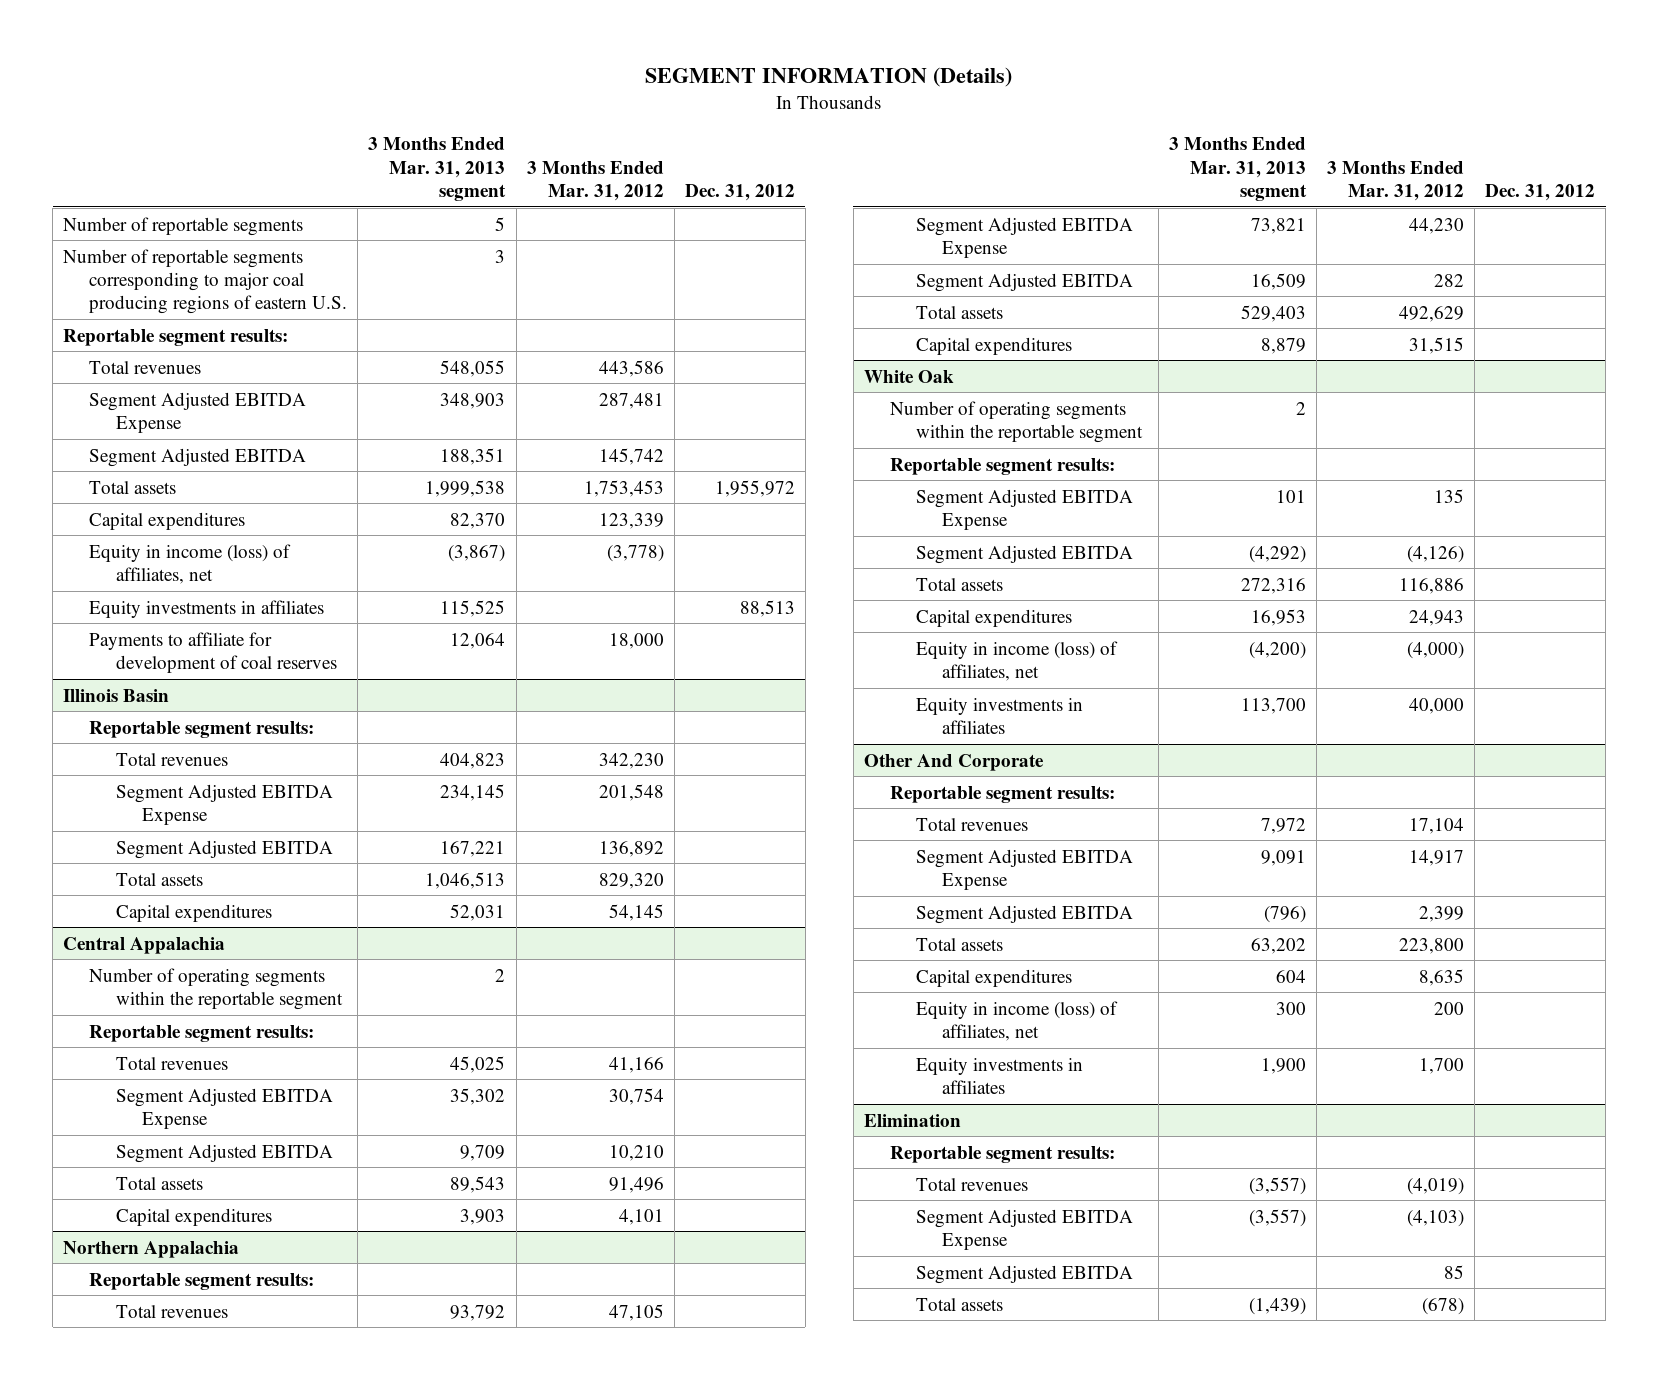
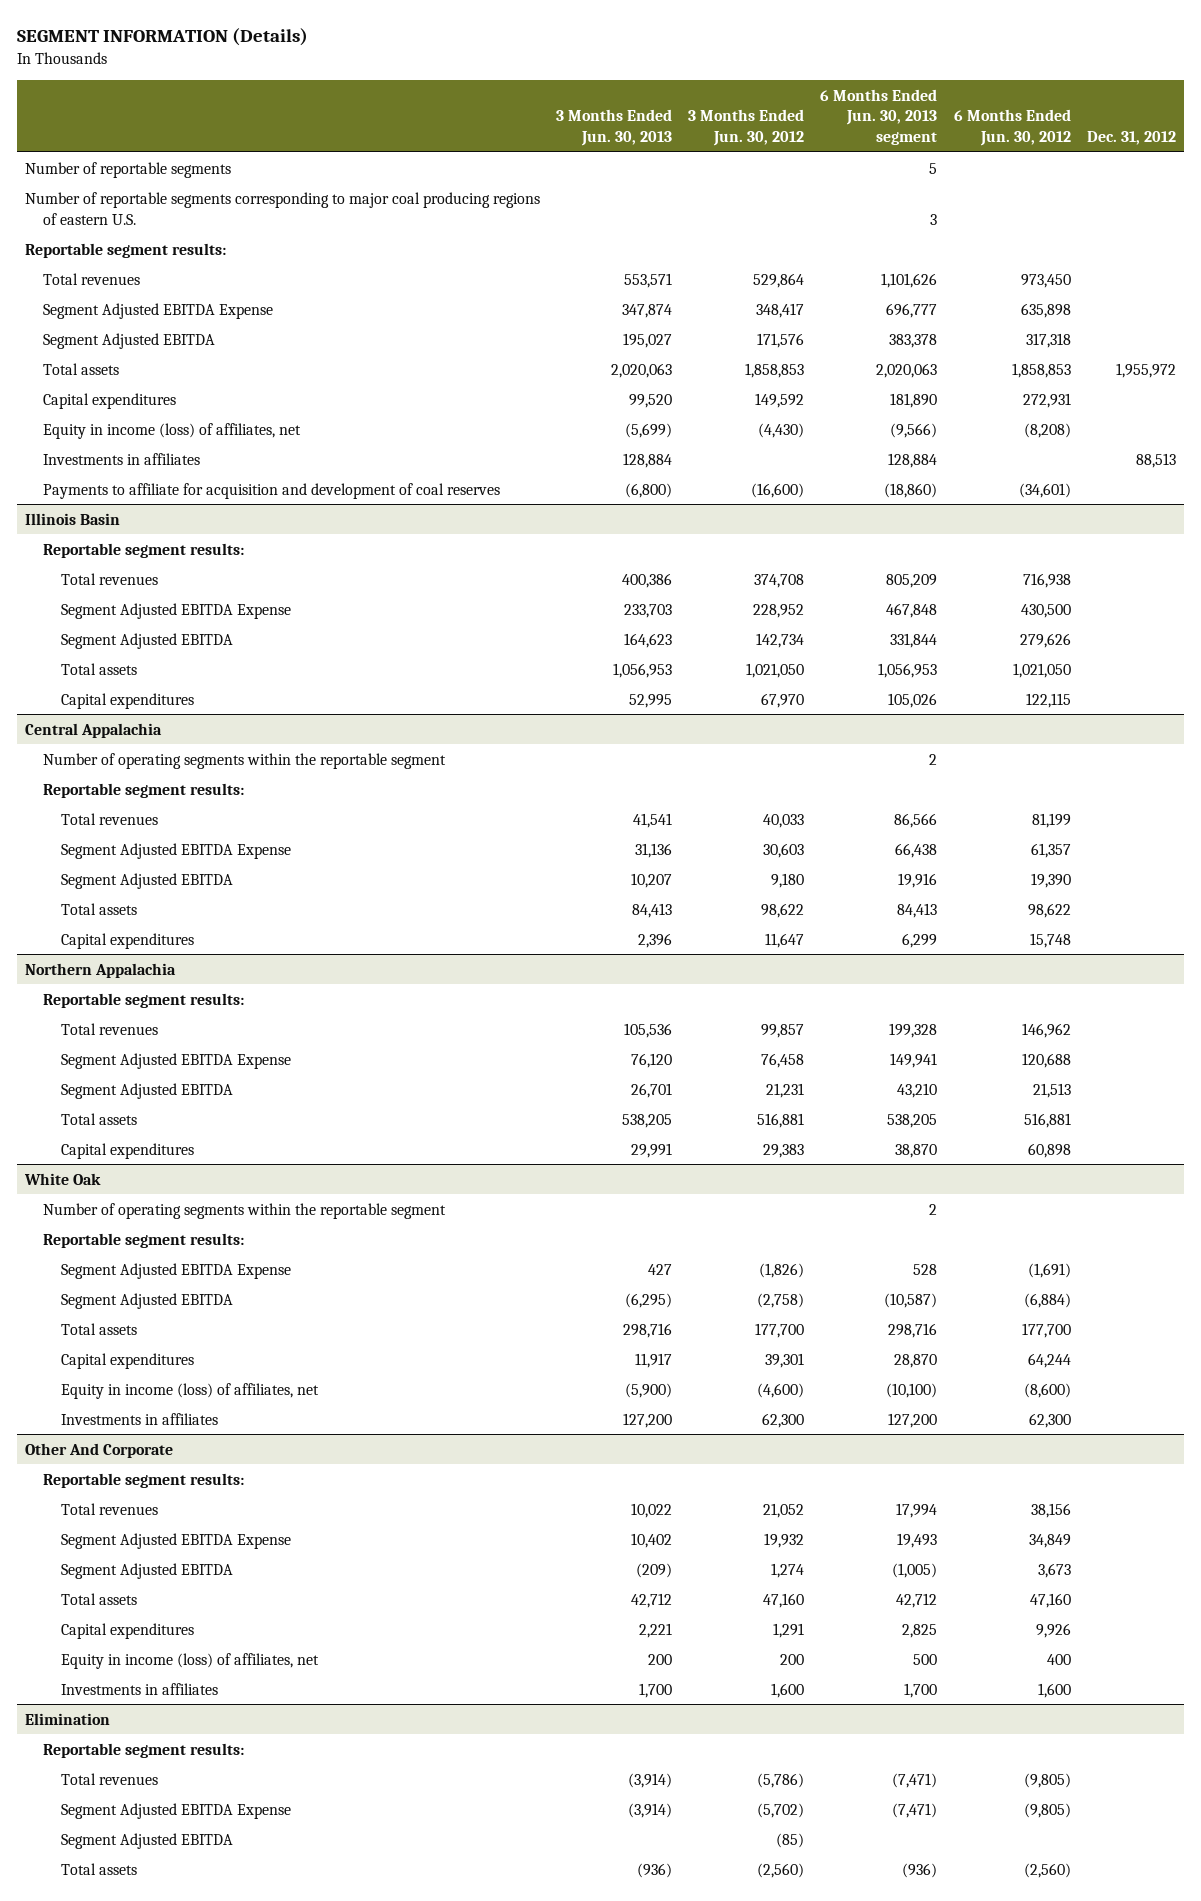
- | 3 Months Ended Mar. 31, 2013 segment | 3 Months Ended Mar. 31, 2012 | Dec. 31, 2012
+ | 3 Months Ended Jun. 30, 2013 | 3 Months Ended Jun. 30, 2012 | 6 Months Ended Jun. 30, 2013 segment | 6 Months Ended Jun. 30, 2012 | Dec. 31, 2012
- Equity investments in affiliates | 115,525 | | 88,513
- Payments to affiliate for development of coal reserves | 12,064 | 18,000 |
+ Investments in affiliates | 128,884 | | 128,884 | | 88,513
+ Payments to affiliate for acquisition and development of coal reserves | (6,800) | (16,600) | (18,860) | (34,601) |
@ White Oak
- Equity investments in affiliates | 113,700 | 40,000 |
+ Investments in affiliates | 127,200 | 62,300 | 127,200 | 62,300 |
@ Other And Corporate
- Equity investments in affiliates | 1,900 | 1,700 |
+ Investments in affiliates | 1,700 | 1,600 | 1,700 | 1,600 |

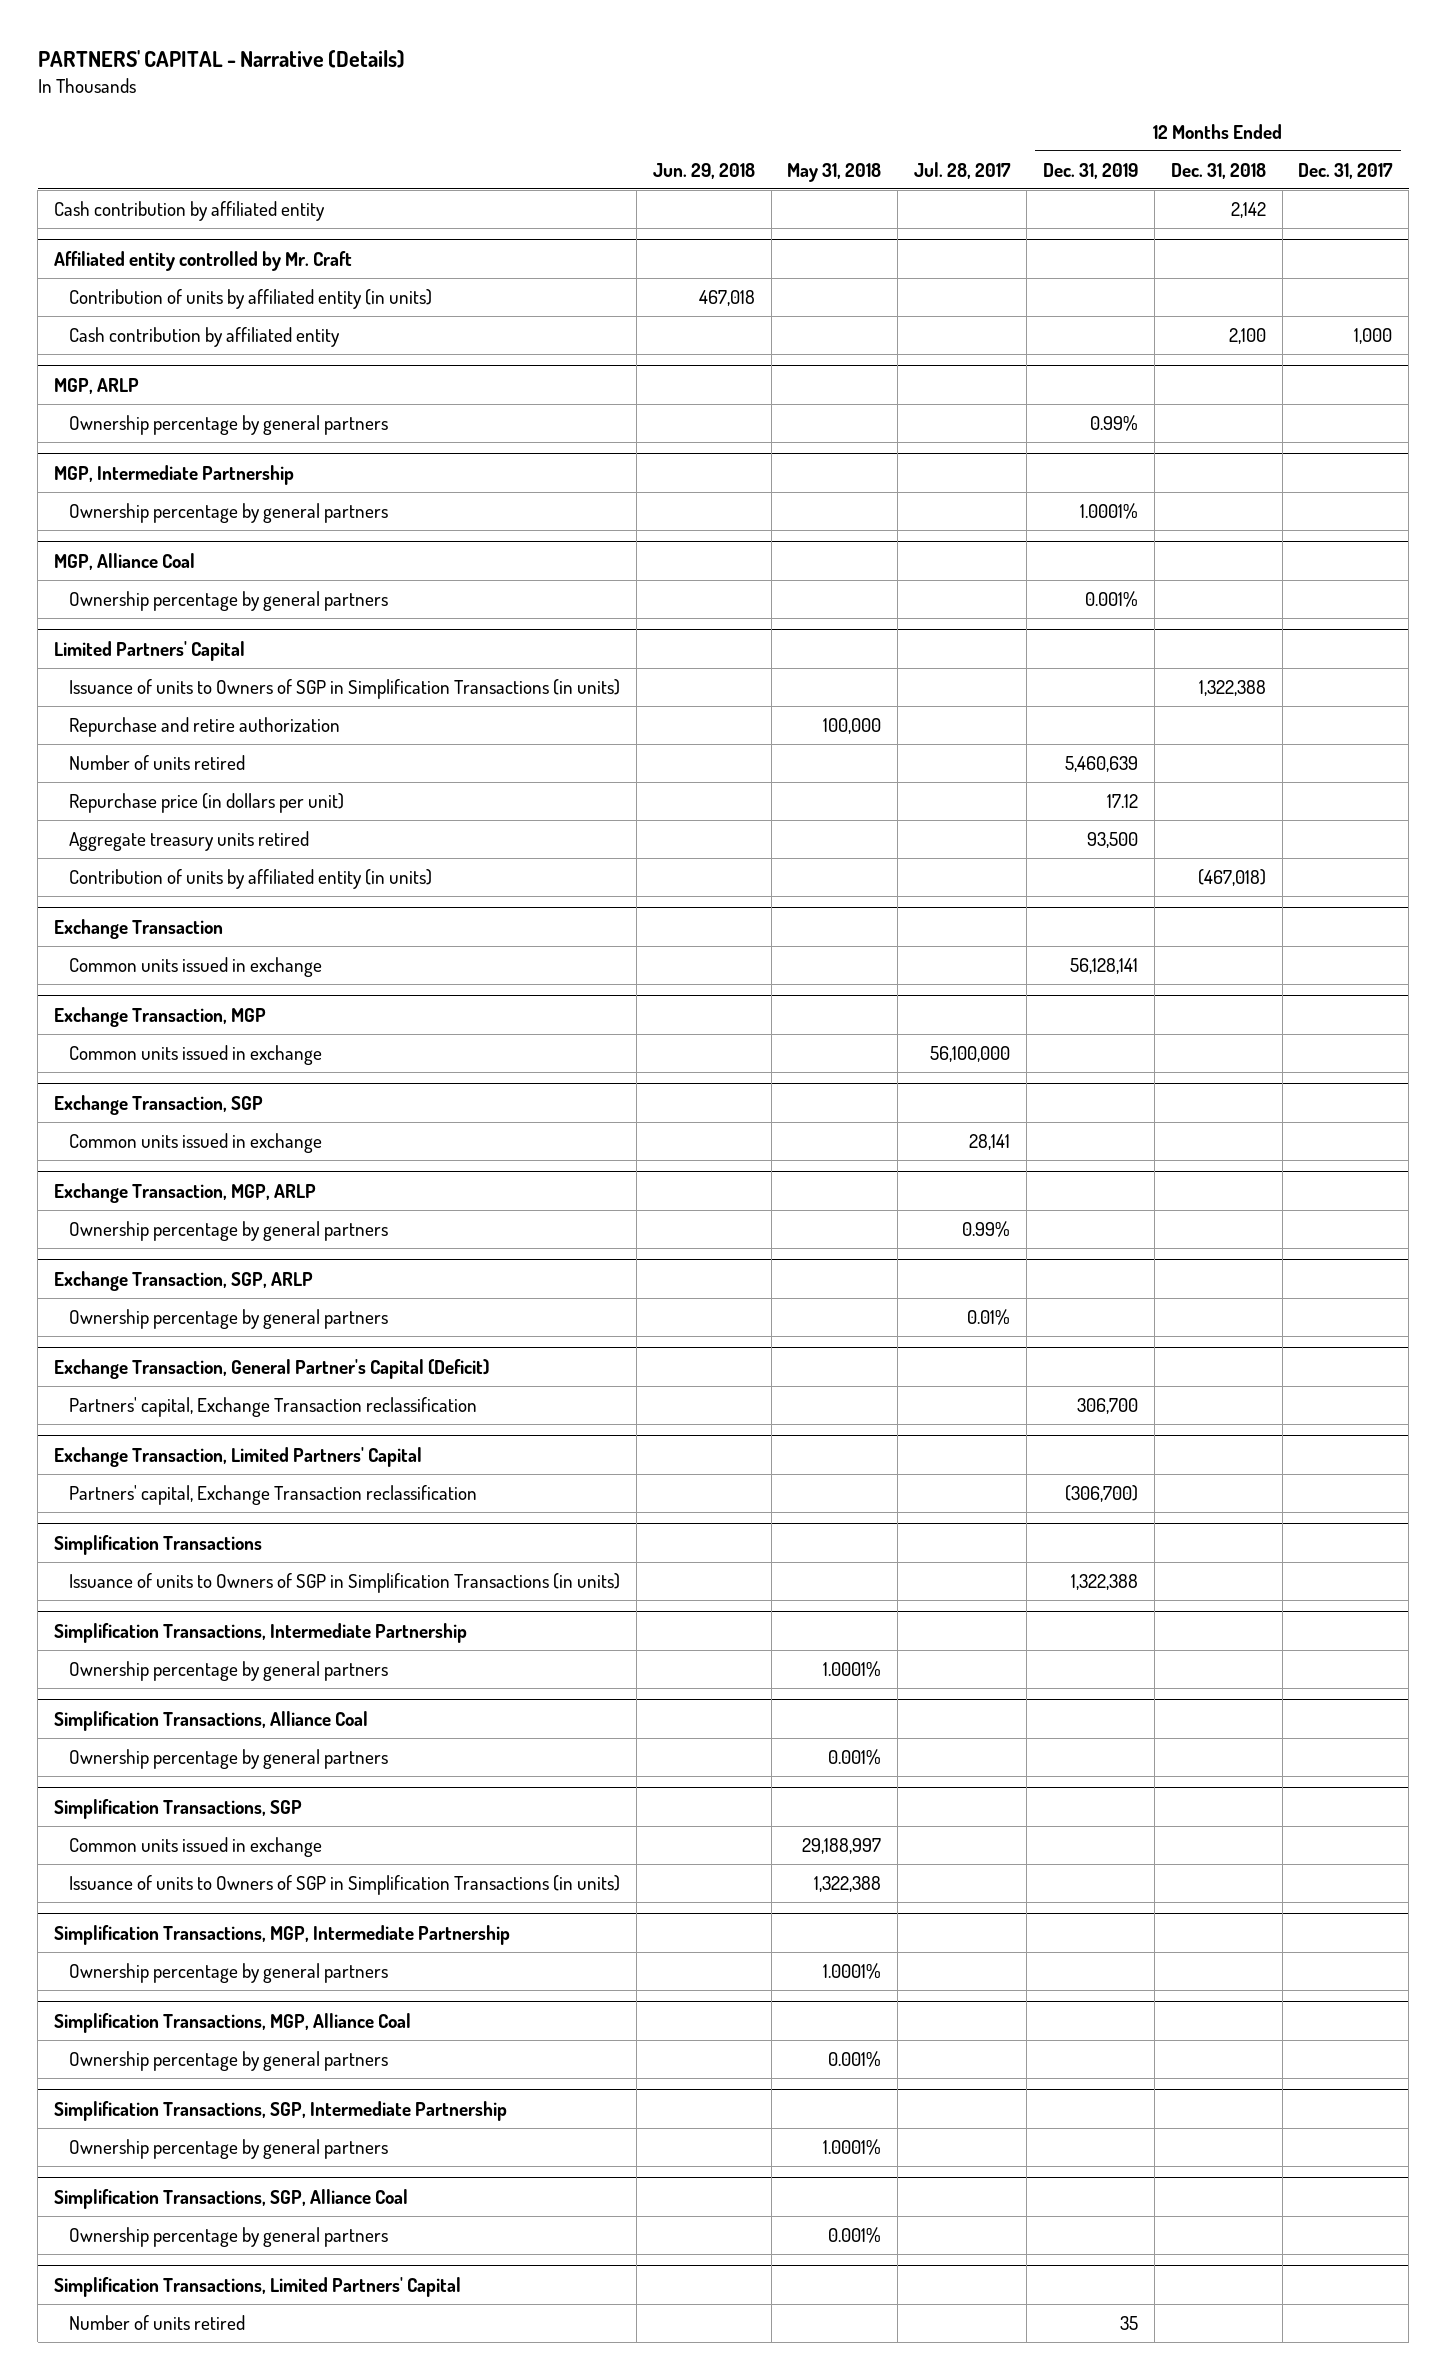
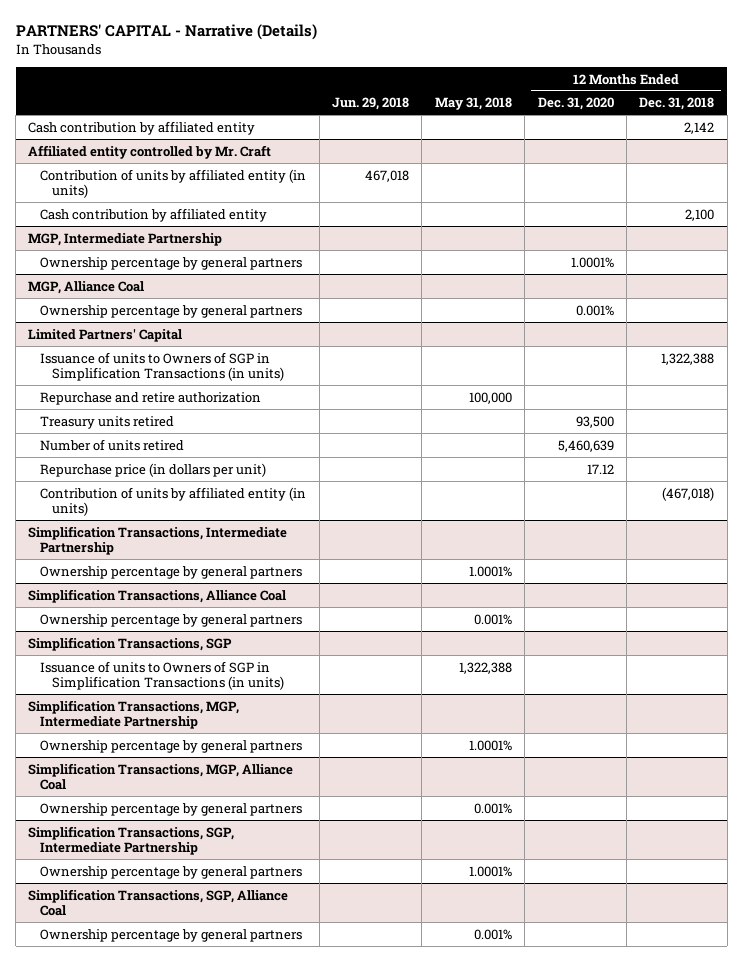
- | Jun. 29, 2018 | May 31, 2018 | Jul. 28, 2017 | 12 Months Ended Dec. 31, 2019 | 12 Months Ended Dec. 31, 2018 | 12 Months Ended Dec. 31, 2017
+ | Jun. 29, 2018 | May 31, 2018 | 12 Months Ended Dec. 31, 2020 | 12 Months Ended Dec. 31, 2018
- MGP, ARLP
- Ownership percentage by general partners | | | | 0.99% | |
@ Limited Partners' Capital
+ Treasury units retired | | | 93,500 |
- Aggregate treasury units retired | | | | 93,500 | |
- Exchange Transaction
- Common units issued in exchange | | | | 56,128,141 | |
- Exchange Transaction, MGP
- Common units issued in exchange | | | 56,100,000 | | |
- Exchange Transaction, SGP
- Common units issued in exchange | | | 28,141 | | |
- Exchange Transaction, MGP, ARLP
- Ownership percentage by general partners | | | 0.99% | | |
- Exchange Transaction, SGP, ARLP
- Ownership percentage by general partners | | | 0.01% | | |
- Exchange Transaction, General Partner's Capital (Deficit)
- Partners' capital, Exchange Transaction reclassification | | | | 306,700 | |
- Exchange Transaction, Limited Partners' Capital
- Partners' capital, Exchange Transaction reclassification | | | | (306,700) | |
- Simplification Transactions
- Issuance of units to Owners of SGP in Simplification Transactions (in units) | | | | 1,322,388 | |
@ Simplification Transactions, SGP
- Common units issued in exchange | | 29,188,997 | | | |
- Simplification Transactions, Limited Partners' Capital
- Number of units retired | | | | 35 | |

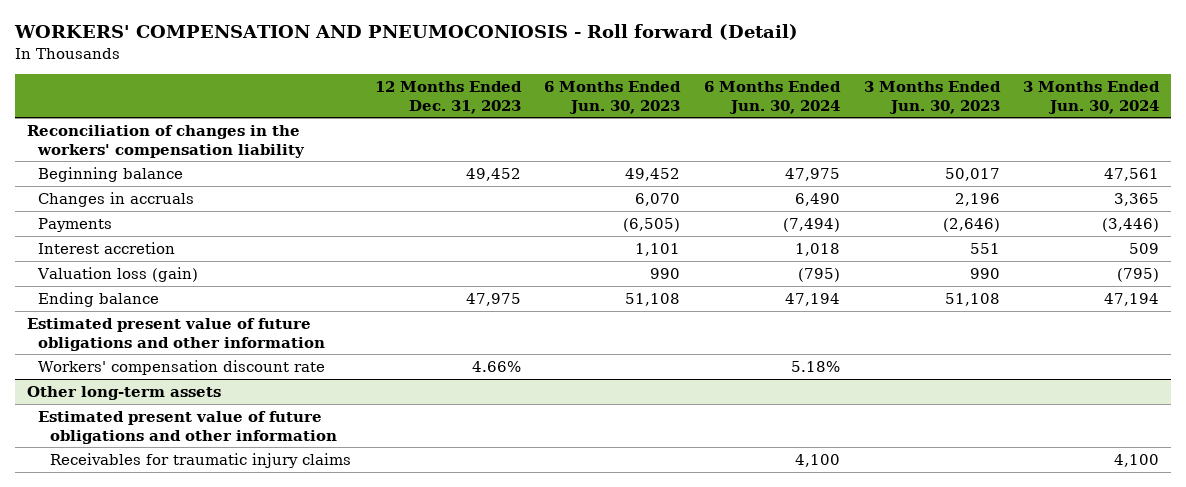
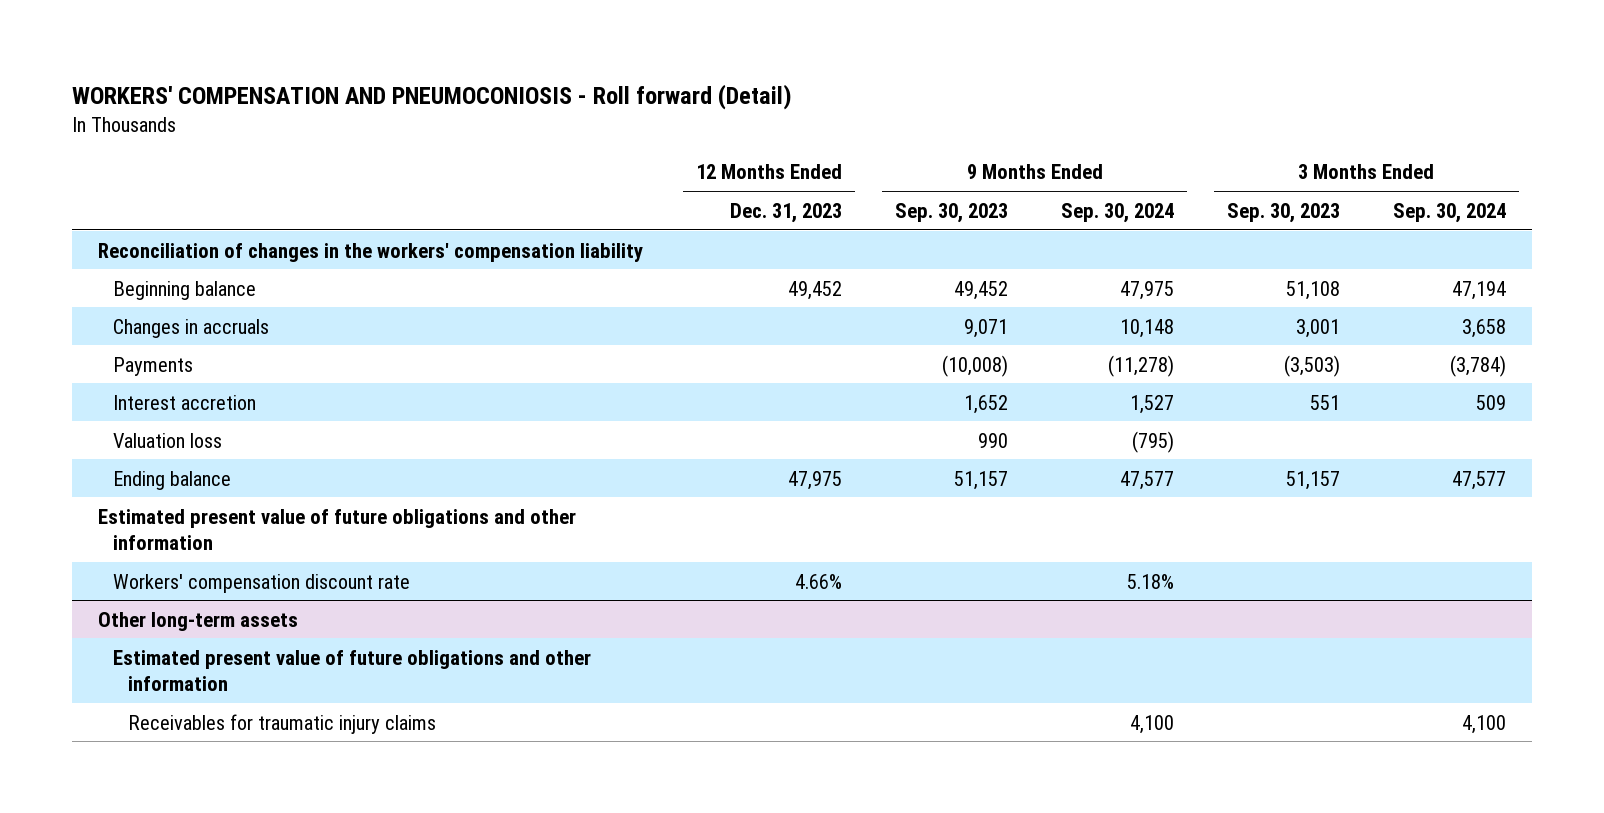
- | 12 Months Ended Dec. 31, 2023 | 6 Months Ended Jun. 30, 2023 | 6 Months Ended Jun. 30, 2024 | 3 Months Ended Jun. 30, 2023 | 3 Months Ended Jun. 30, 2024
+ | 12 Months Ended Dec. 31, 2023 | 9 Months Ended Sep. 30, 2023 | 9 Months Ended Sep. 30, 2024 | 3 Months Ended Sep. 30, 2023 | 3 Months Ended Sep. 30, 2024
- Valuation loss (gain) | | 990 | (795) | 990 | (795)
+ Valuation loss | | 990 | (795) | |

